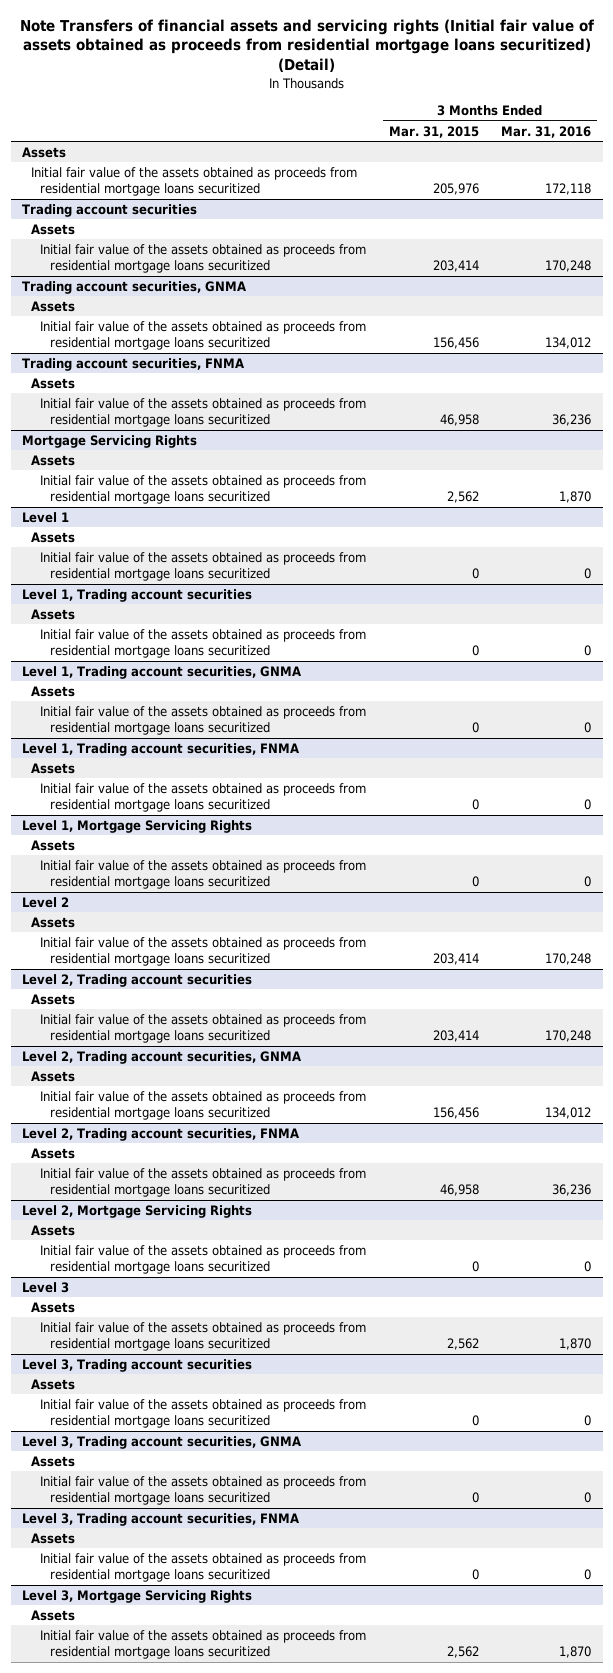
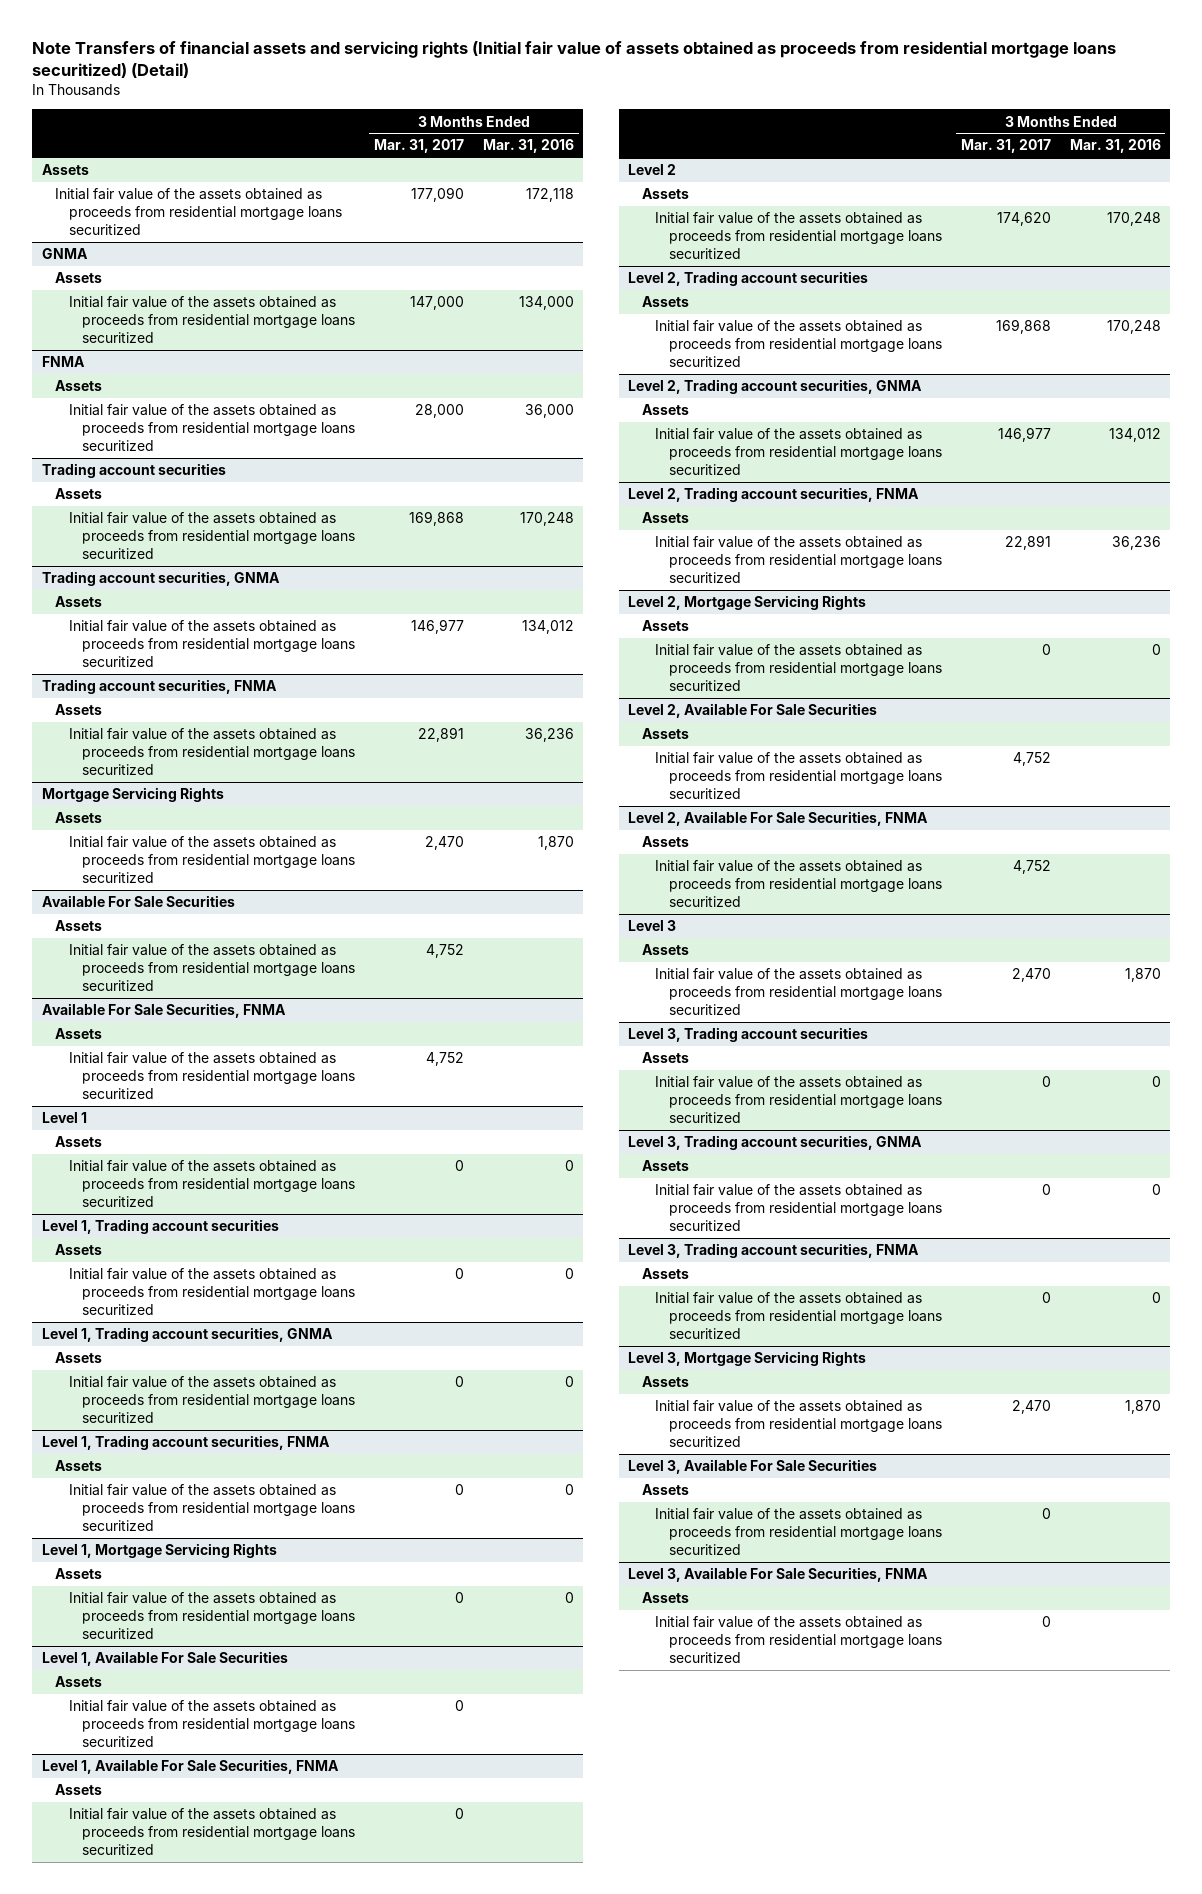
- | 3 Months Ended Mar. 31, 2015 | 3 Months Ended Mar. 31, 2016
+ | 3 Months Ended Mar. 31, 2017 | 3 Months Ended Mar. 31, 2016
+ GNMA
+ Assets
+ Initial fair value of the assets obtained as proceeds from residential mortgage loans securitized | 147,000 | 134,000
+ FNMA
+ Assets
+ Initial fair value of the assets obtained as proceeds from residential mortgage loans securitized | 28,000 | 36,000
+ Available For Sale Securities
+ Assets
+ Initial fair value of the assets obtained as proceeds from residential mortgage loans securitized | 4,752 |
+ Available For Sale Securities, FNMA
+ Assets
+ Initial fair value of the assets obtained as proceeds from residential mortgage loans securitized | 4,752 |
+ Level 1, Available For Sale Securities
+ Assets
+ Initial fair value of the assets obtained as proceeds from residential mortgage loans securitized | 0 |
+ Level 1, Available For Sale Securities, FNMA
+ Assets
+ Initial fair value of the assets obtained as proceeds from residential mortgage loans securitized | 0 |
+ Level 2, Available For Sale Securities
+ Assets
+ Initial fair value of the assets obtained as proceeds from residential mortgage loans securitized | 4,752 |
+ Level 2, Available For Sale Securities, FNMA
+ Assets
+ Initial fair value of the assets obtained as proceeds from residential mortgage loans securitized | 4,752 |
+ Level 3, Available For Sale Securities
+ Assets
+ Initial fair value of the assets obtained as proceeds from residential mortgage loans securitized | 0 |
+ Level 3, Available For Sale Securities, FNMA
+ Assets
+ Initial fair value of the assets obtained as proceeds from residential mortgage loans securitized | 0 |

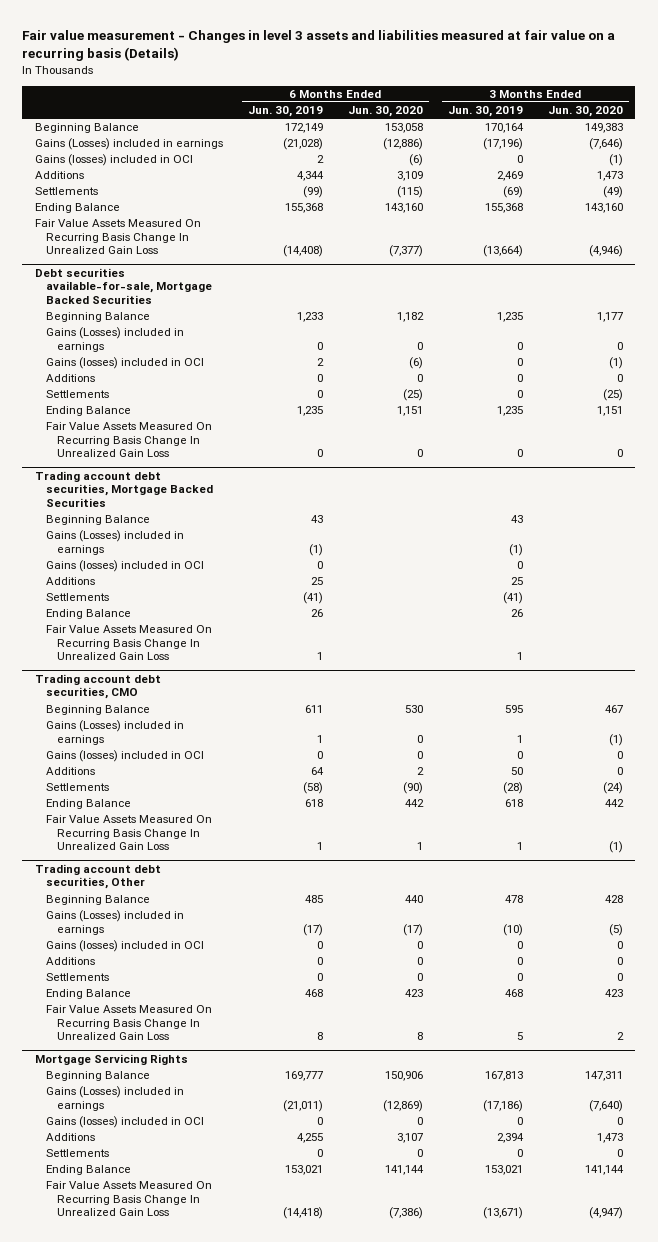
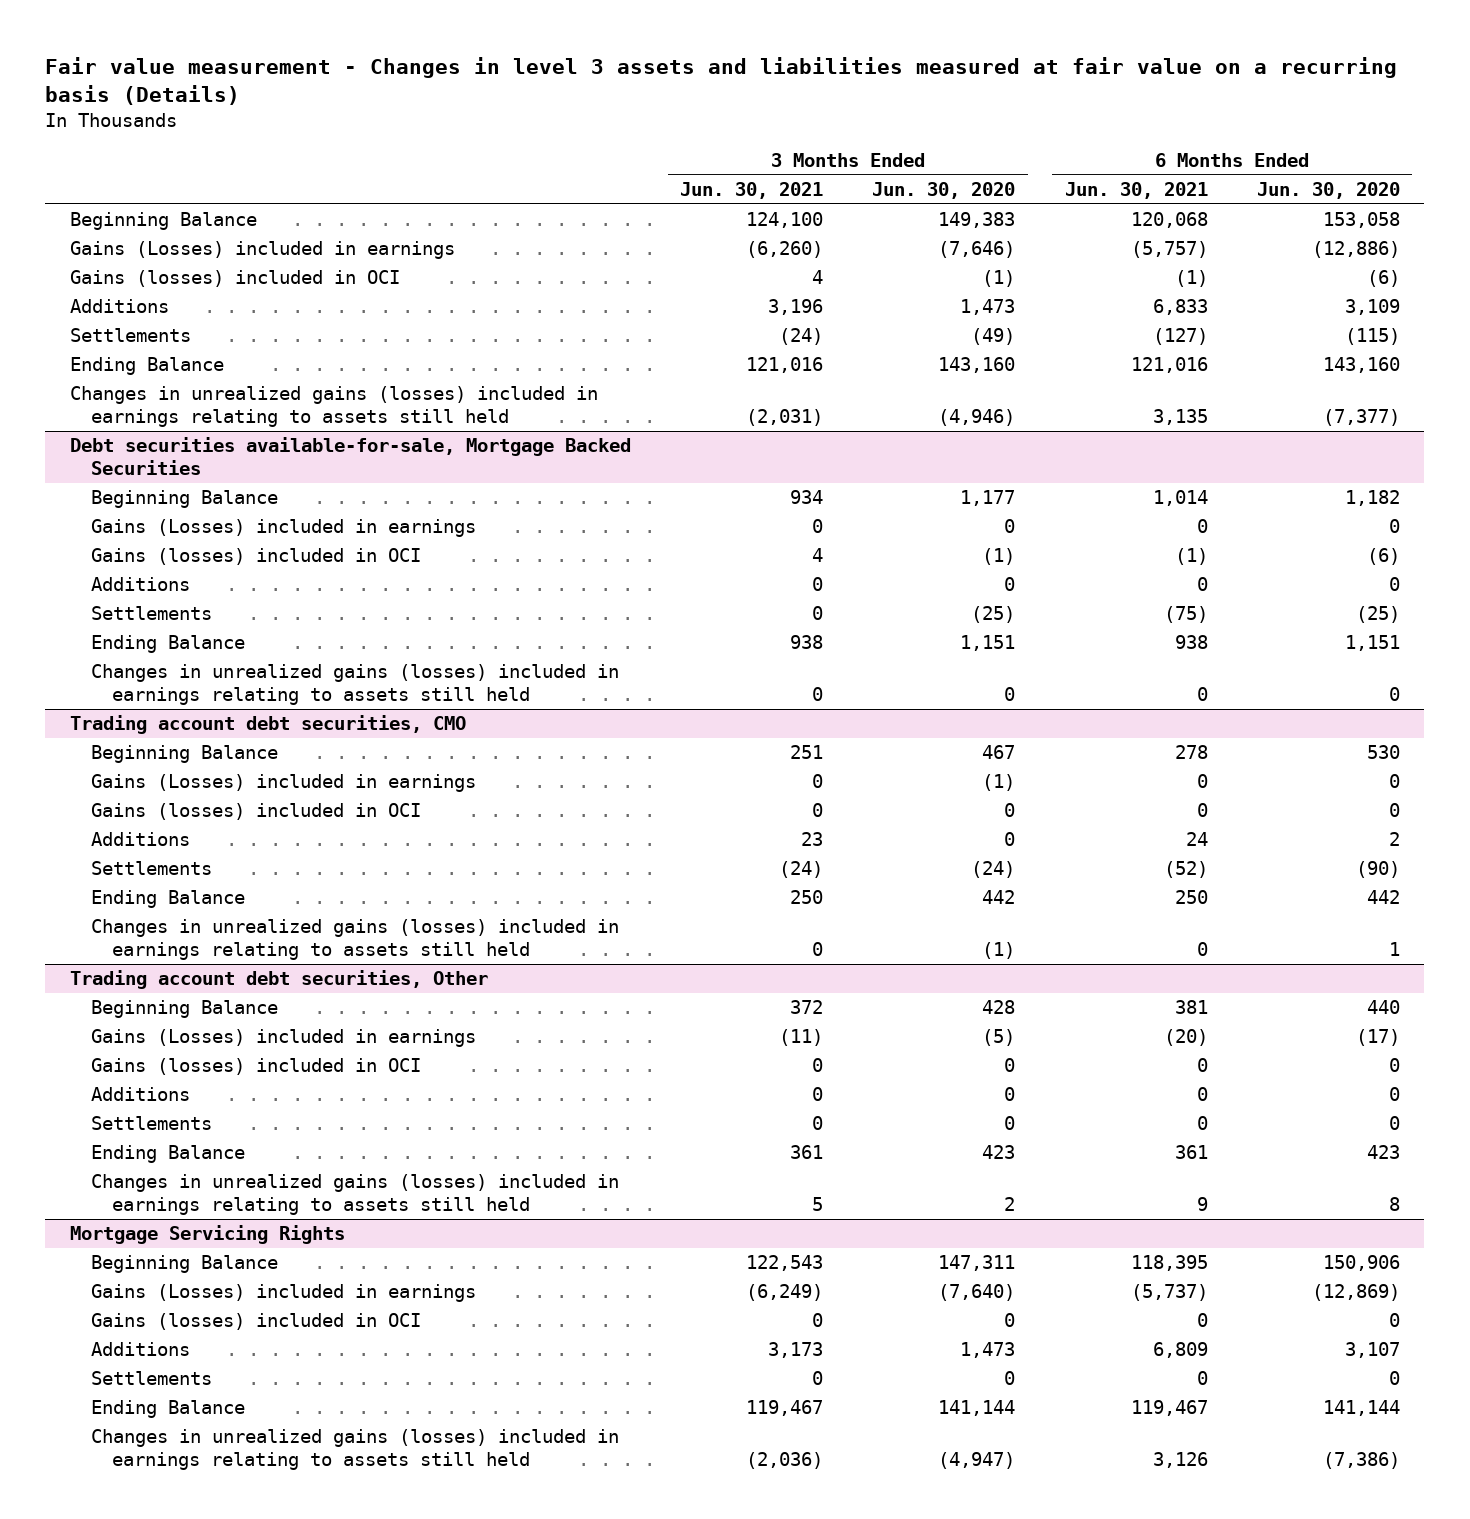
- | 6 Months Ended Jun. 30, 2019 | 6 Months Ended Jun. 30, 2020 | 3 Months Ended Jun. 30, 2019 | 3 Months Ended Jun. 30, 2020
+ | 3 Months Ended Jun. 30, 2021 | 3 Months Ended Jun. 30, 2020 | 6 Months Ended Jun. 30, 2021 | 6 Months Ended Jun. 30, 2020
- Fair Value Assets Measured On Recurring Basis Change In Unrealized Gain Loss | (14,408) | (7,377) | (13,664) | (4,946)
+ Changes in unrealized gains (losses) included in earnings relating to assets still held | (2,031) | (4,946) | 3,135 | (7,377)
@ Debt securities available-for-sale, Mortgage Backed Securities
- Fair Value Assets Measured On Recurring Basis Change In Unrealized Gain Loss | 0 | 0 | 0 | 0
- Trading account debt securities, Mortgage Backed Securities
- Beginning Balance | 43 | | 43 |
- Gains (Losses) included in earnings | (1) | | (1) |
- Gains (losses) included in OCI | 0 | | 0 |
- Additions | 25 | | 25 |
- Settlements | (41) | | (41) |
- Ending Balance | 26 | | 26 |
- Fair Value Assets Measured On Recurring Basis Change In Unrealized Gain Loss | 1 | | 1 |
@ Debt securities available-for-sale, Mortgage Backed Securities
+ Changes in unrealized gains (losses) included in earnings relating to assets still held | 0 | 0 | 0 | 0
@ Trading account debt securities, CMO
- Fair Value Assets Measured On Recurring Basis Change In Unrealized Gain Loss | 1 | 1 | 1 | (1)
+ Changes in unrealized gains (losses) included in earnings relating to assets still held | 0 | (1) | 0 | 1
@ Trading account debt securities, Other
- Fair Value Assets Measured On Recurring Basis Change In Unrealized Gain Loss | 8 | 8 | 5 | 2
+ Changes in unrealized gains (losses) included in earnings relating to assets still held | 5 | 2 | 9 | 8
@ Mortgage Servicing Rights
- Fair Value Assets Measured On Recurring Basis Change In Unrealized Gain Loss | (14,418) | (7,386) | (13,671) | (4,947)
+ Changes in unrealized gains (losses) included in earnings relating to assets still held | (2,036) | (4,947) | 3,126 | (7,386)

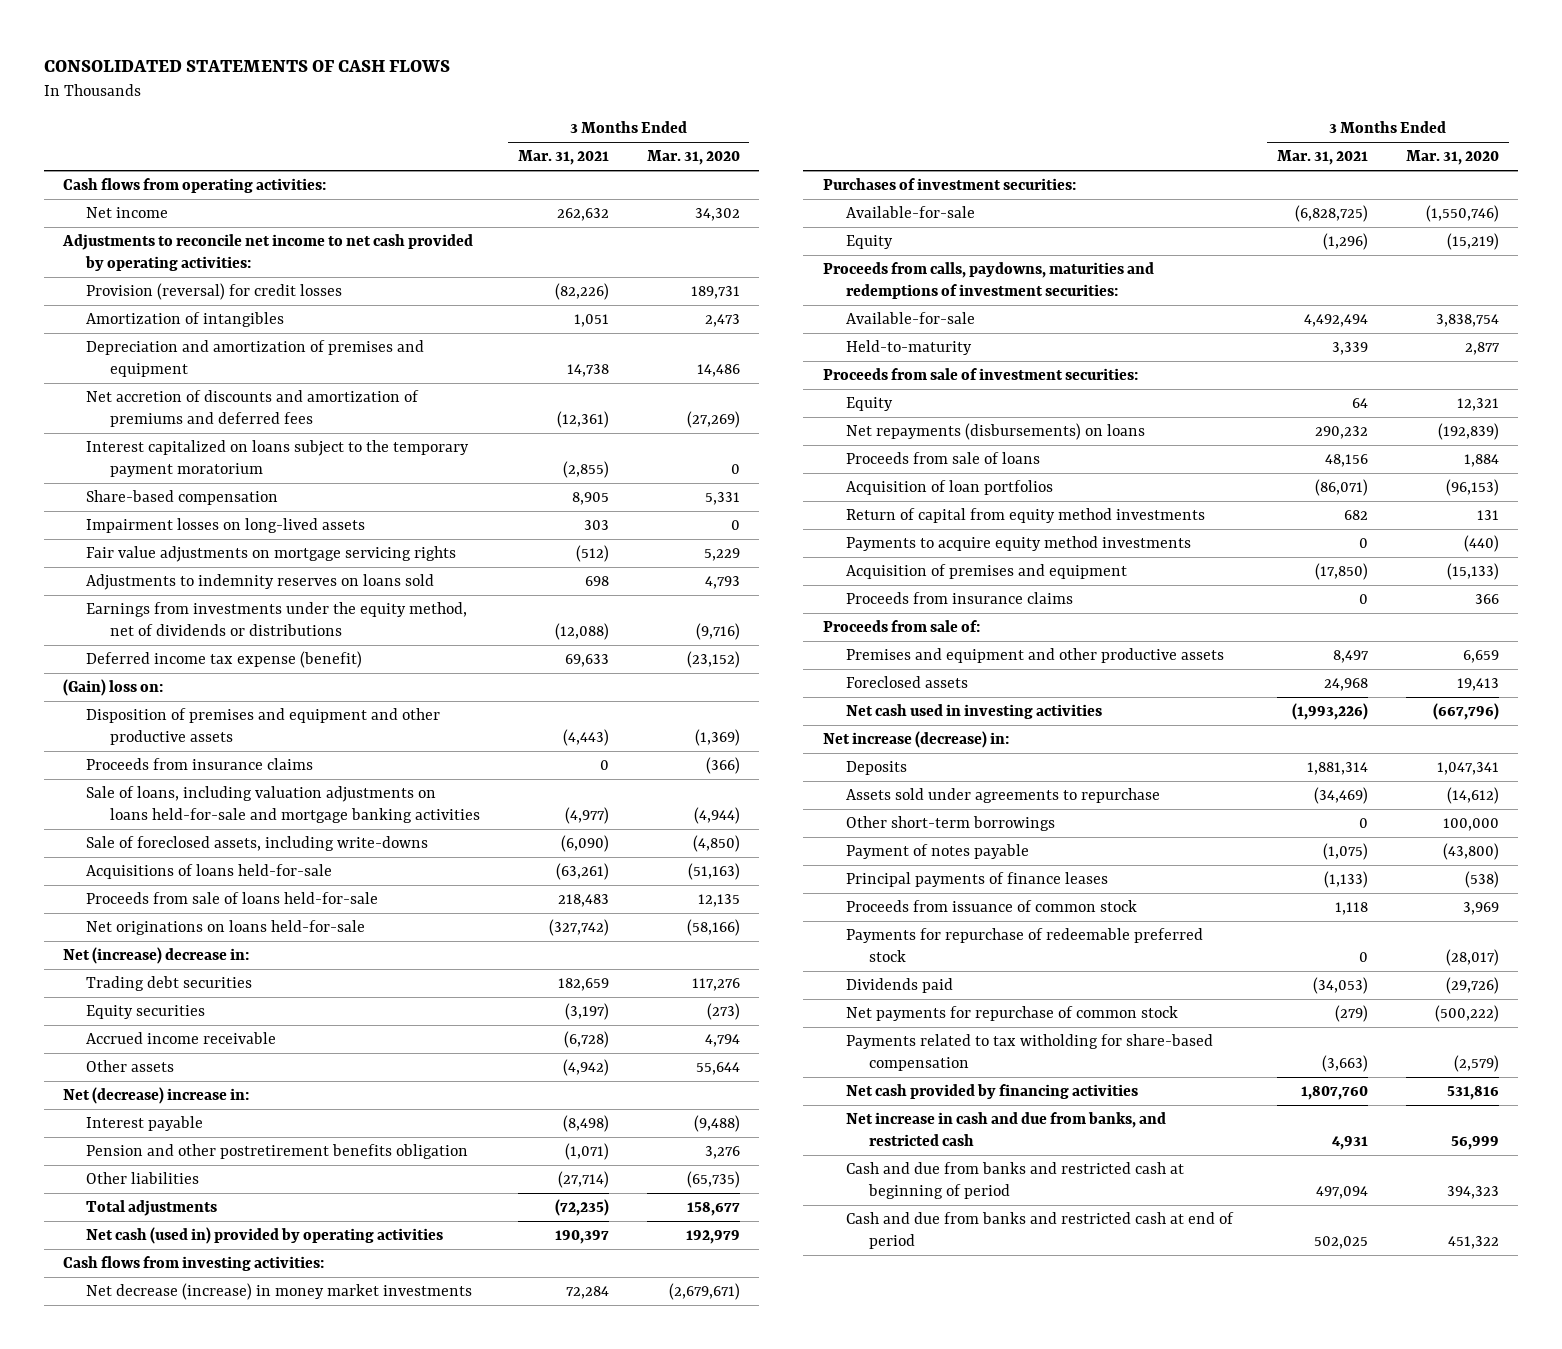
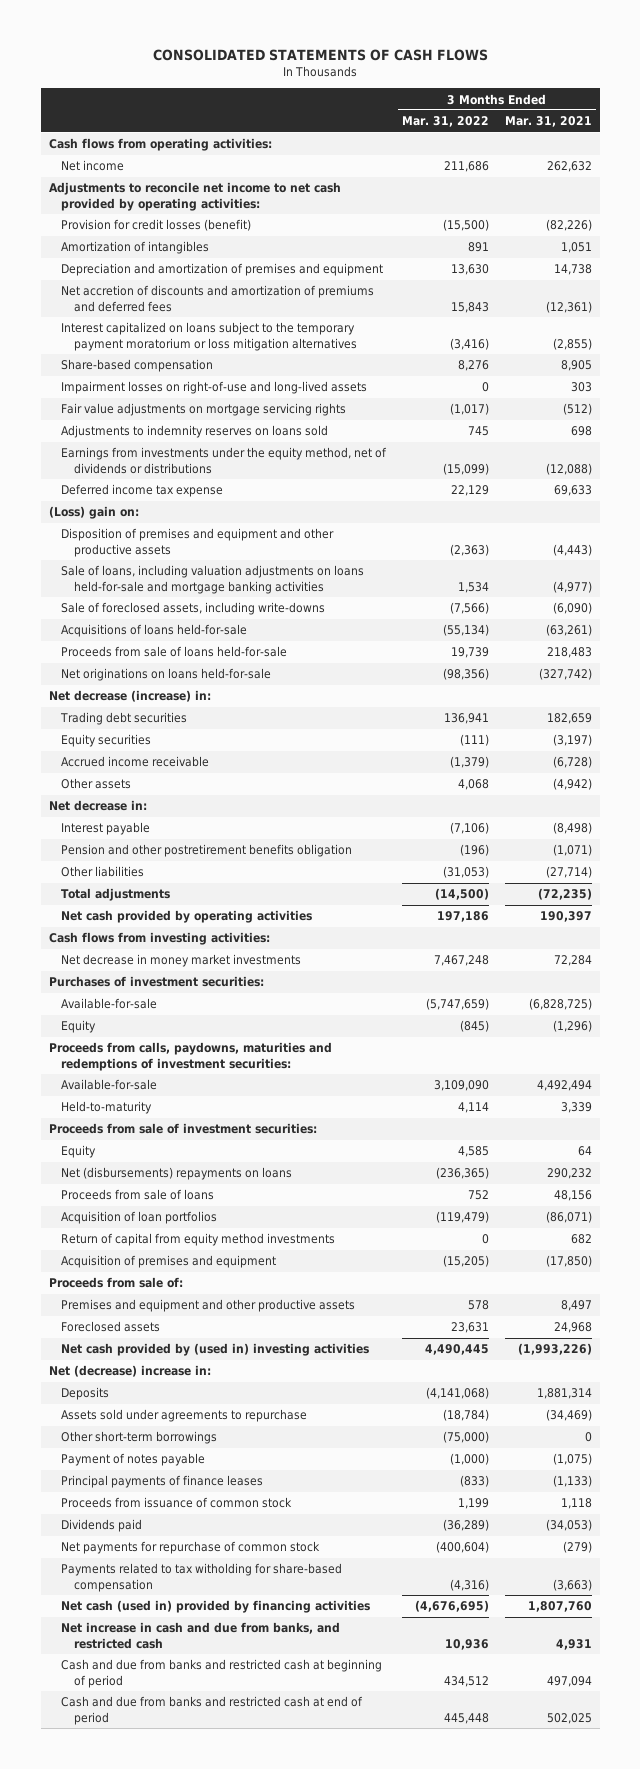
- | 3 Months Ended Mar. 31, 2021 | 3 Months Ended Mar. 31, 2020
+ | 3 Months Ended Mar. 31, 2022 | 3 Months Ended Mar. 31, 2021
- Provision (reversal) for credit losses | (82,226) | 189,731
+ Provision for credit losses (benefit) | (15,500) | (82,226)
- Interest capitalized on loans subject to the temporary payment moratorium | (2,855) | 0
+ Interest capitalized on loans subject to the temporary payment moratorium or loss mitigation alternatives | (3,416) | (2,855)
- Impairment losses on long-lived assets | 303 | 0
+ Impairment losses on right-of-use and long-lived assets | 0 | 303
- Deferred income tax expense (benefit) | 69,633 | (23,152)
- (Gain) loss on:
+ Deferred income tax expense | 22,129 | 69,633
+ (Loss) gain on:
- Proceeds from insurance claims | 0 | (366)
- Net (increase) decrease in:
+ Net decrease (increase) in:
+ Net decrease in:
- Net cash (used in) provided by operating activities | 190,397 | 192,979
+ Net cash provided by operating activities | 197,186 | 190,397
- Net decrease (increase) in money market investments | 72,284 | (2,679,671)
+ Net decrease in money market investments | 7,467,248 | 72,284
- Net repayments (disbursements) on loans | 290,232 | (192,839)
+ Net (disbursements) repayments on loans | (236,365) | 290,232
- Payments to acquire equity method investments | 0 | (440)
- Proceeds from insurance claims | 0 | 366
- Net cash used in investing activities | (1,993,226) | (667,796)
- Net increase (decrease) in:
+ Net cash provided by (used in) investing activities | 4,490,445 | (1,993,226)
moved down: Net (decrease) increase in:
- Payments for repurchase of redeemable preferred stock | 0 | (28,017)
- Net cash provided by financing activities | 1,807,760 | 531,816
+ Net cash (used in) provided by financing activities | (4,676,695) | 1,807,760

